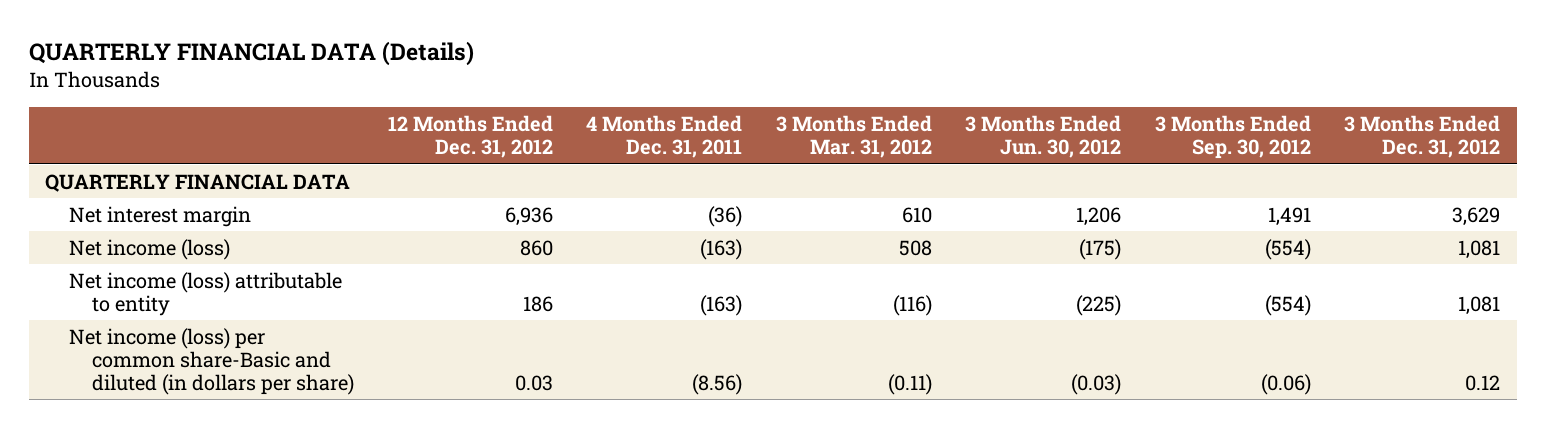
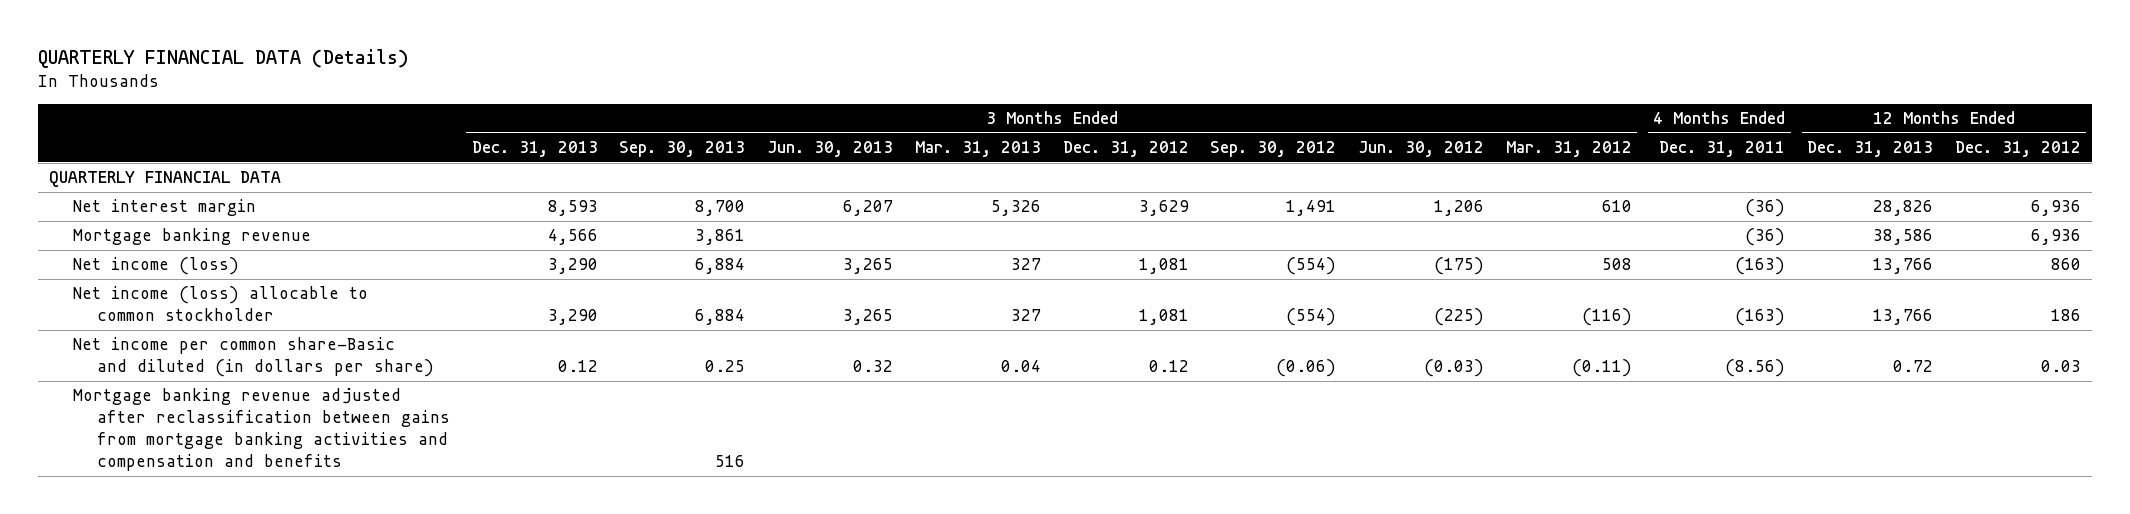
- | 12 Months Ended Dec. 31, 2012 | 4 Months Ended Dec. 31, 2011 | 3 Months Ended Mar. 31, 2012 | 3 Months Ended Jun. 30, 2012 | 3 Months Ended Sep. 30, 2012 | 3 Months Ended Dec. 31, 2012
+ | 3 Months Ended Dec. 31, 2013 | 3 Months Ended Sep. 30, 2013 | 3 Months Ended Jun. 30, 2013 | 3 Months Ended Mar. 31, 2013 | 3 Months Ended Dec. 31, 2012 | 3 Months Ended Sep. 30, 2012 | 3 Months Ended Jun. 30, 2012 | 3 Months Ended Mar. 31, 2012 | 4 Months Ended Dec. 31, 2011 | 12 Months Ended Dec. 31, 2013 | 12 Months Ended Dec. 31, 2012
+ Mortgage banking revenue | 4,566 | 3,861 | | | | | | | (36) | 38,586 | 6,936
- Net income (loss) attributable to entity | 186 | (163) | (116) | (225) | (554) | 1,081
- Net income (loss) per common share-Basic and diluted (in dollars per share) | 0.03 | (8.56) | (0.11) | (0.03) | (0.06) | 0.12
+ Net income (loss) allocable to common stockholder | 3,290 | 6,884 | 3,265 | 327 | 1,081 | (554) | (225) | (116) | (163) | 13,766 | 186
+ Net income per common share-Basic and diluted (in dollars per share) | 0.12 | 0.25 | 0.32 | 0.04 | 0.12 | (0.06) | (0.03) | (0.11) | (8.56) | 0.72 | 0.03
+ Mortgage banking revenue adjusted after reclassification between gains from mortgage banking activities and compensation and benefits | | 516 | | | | | | | | |

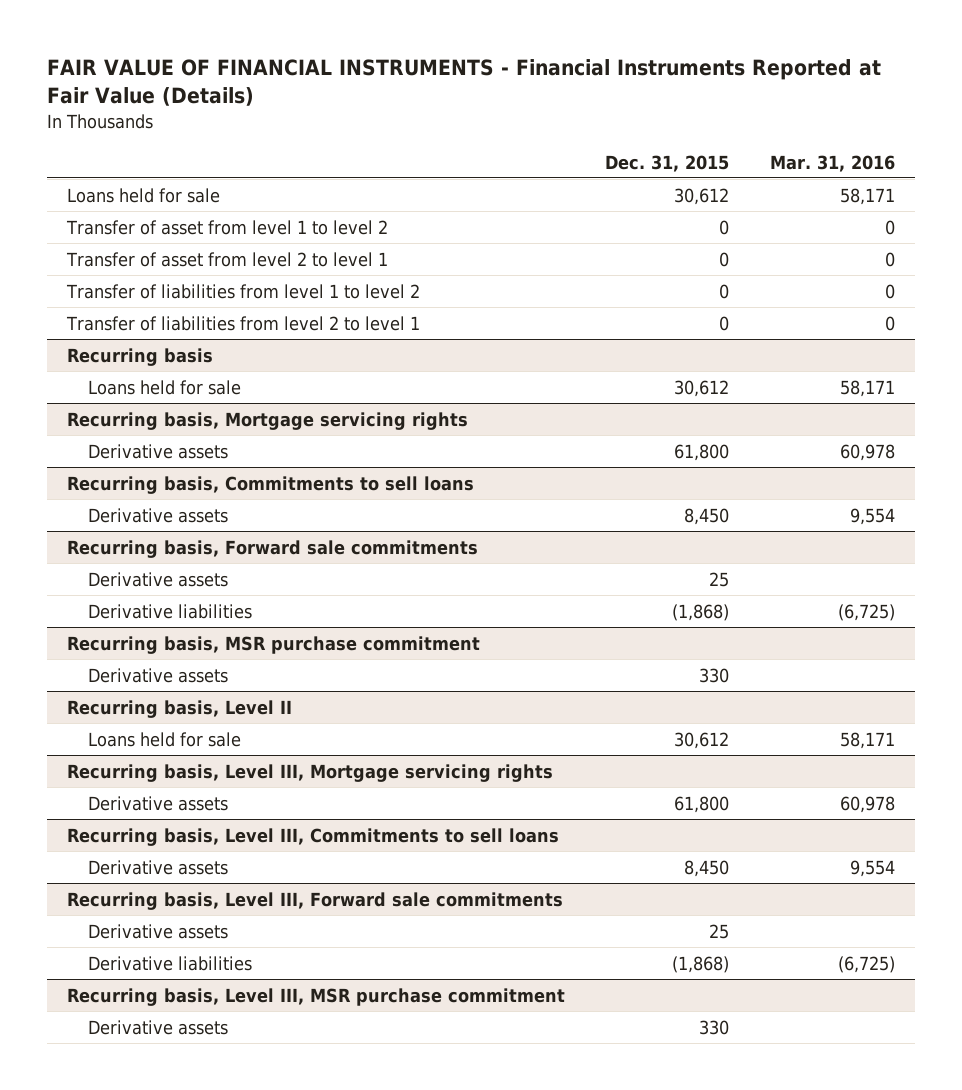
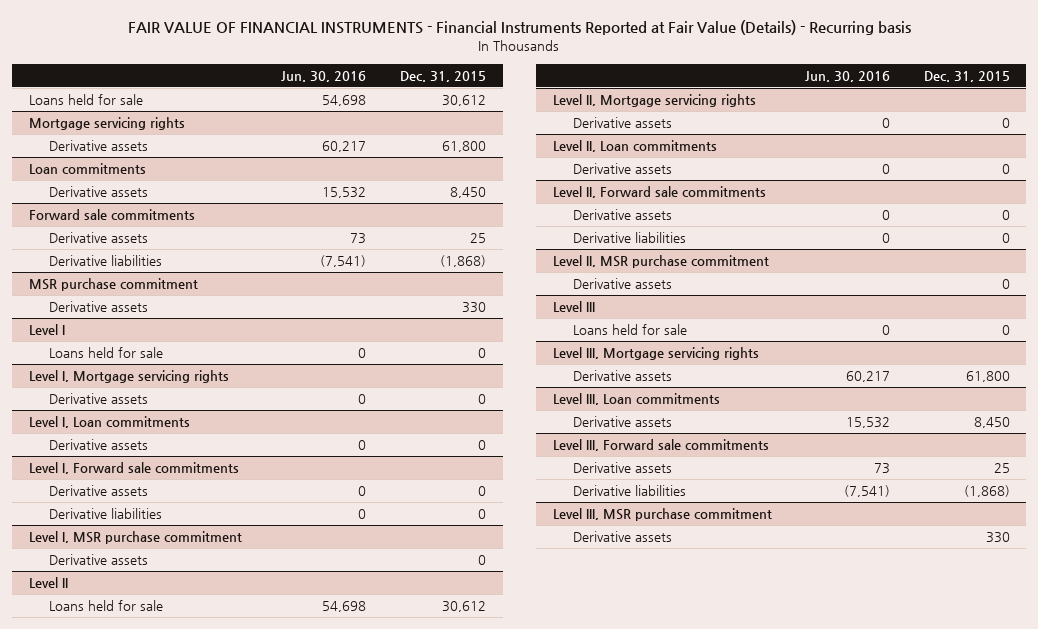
- FAIR VALUE OF FINANCIAL INSTRUMENTS - Financial Instruments Reported at Fair Value (Details)
+ FAIR VALUE OF FINANCIAL INSTRUMENTS - Financial Instruments Reported at Fair Value (Details) - Recurring basis
- | Dec. 31, 2015 | Mar. 31, 2016
+ | Jun. 30, 2016 | Dec. 31, 2015
- Transfer of asset from level 1 to level 2 | 0 | 0
- Transfer of asset from level 2 to level 1 | 0 | 0
- Transfer of liabilities from level 1 to level 2 | 0 | 0
- Transfer of liabilities from level 2 to level 1 | 0 | 0
- Recurring basis
- Loans held for sale | 30,612 | 58,171
- Recurring basis, Mortgage servicing rights
+ Mortgage servicing rights
- Recurring basis, Commitments to sell loans
+ Loan commitments
- Recurring basis, Forward sale commitments
+ Forward sale commitments
- Recurring basis, MSR purchase commitment
+ MSR purchase commitment
- Recurring basis, Level II
+ Level I
+ Loans held for sale | 0 | 0
+ Level I, Mortgage servicing rights
+ Derivative assets | 0 | 0
+ Level I, Loan commitments
+ Derivative assets | 0 | 0
+ Level I, Forward sale commitments
+ Derivative assets | 0 | 0
+ Derivative liabilities | 0 | 0
+ Level I, MSR purchase commitment
+ Derivative assets | | 0
+ Level II
- Recurring basis, Level III, Mortgage servicing rights
+ Level II, Mortgage servicing rights
+ Derivative assets | 0 | 0
+ Level II, Loan commitments
+ Derivative assets | 0 | 0
+ Level II, Forward sale commitments
+ Derivative assets | 0 | 0
+ Derivative liabilities | 0 | 0
+ Level II, MSR purchase commitment
+ Derivative assets | | 0
+ Level III
+ Loans held for sale | 0 | 0
+ Level III, Mortgage servicing rights
- Recurring basis, Level III, Commitments to sell loans
+ Level III, Loan commitments
- Recurring basis, Level III, Forward sale commitments
+ Level III, Forward sale commitments
- Recurring basis, Level III, MSR purchase commitment
+ Level III, MSR purchase commitment

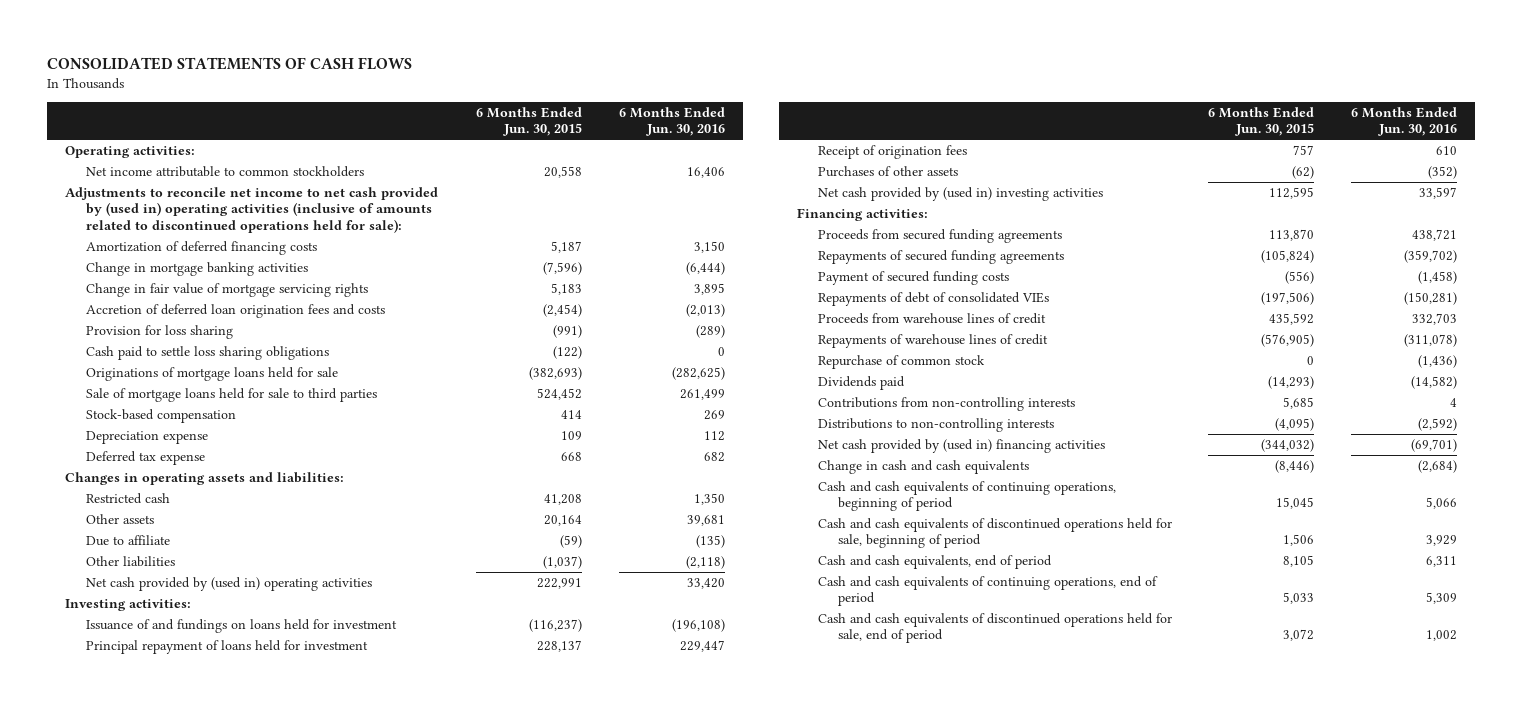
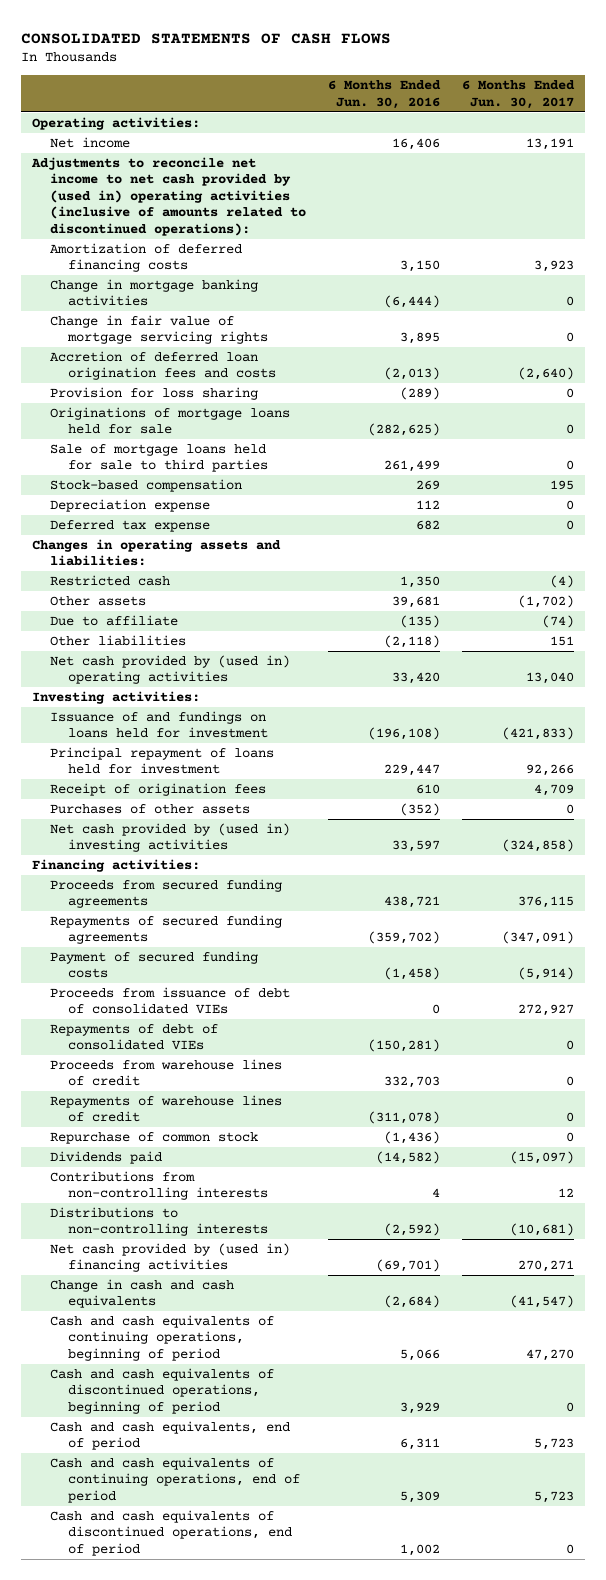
- | 6 Months Ended Jun. 30, 2015 | 6 Months Ended Jun. 30, 2016
+ | 6 Months Ended Jun. 30, 2016 | 6 Months Ended Jun. 30, 2017
- Net income attributable to common stockholders | 20,558 | 16,406
- Adjustments to reconcile net income to net cash provided by (used in) operating activities (inclusive of amounts related to discontinued operations held for sale):
+ Net income | 16,406 | 13,191
+ Adjustments to reconcile net income to net cash provided by (used in) operating activities (inclusive of amounts related to discontinued operations):
- Cash paid to settle loss sharing obligations | (122) | 0
+ Proceeds from issuance of debt of consolidated VIEs | 0 | 272,927
- Cash and cash equivalents of discontinued operations held for sale, beginning of period | 1,506 | 3,929
+ Cash and cash equivalents of discontinued operations, beginning of period | 3,929 | 0
- Cash and cash equivalents of discontinued operations held for sale, end of period | 3,072 | 1,002
+ Cash and cash equivalents of discontinued operations, end of period | 1,002 | 0

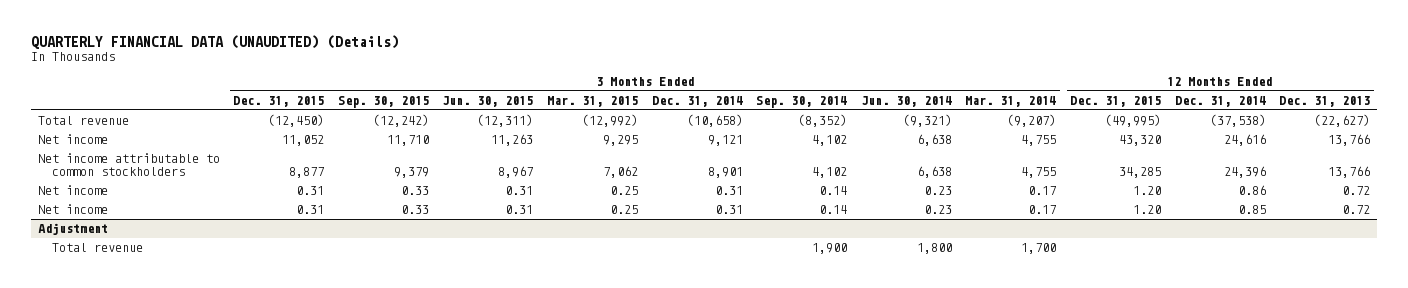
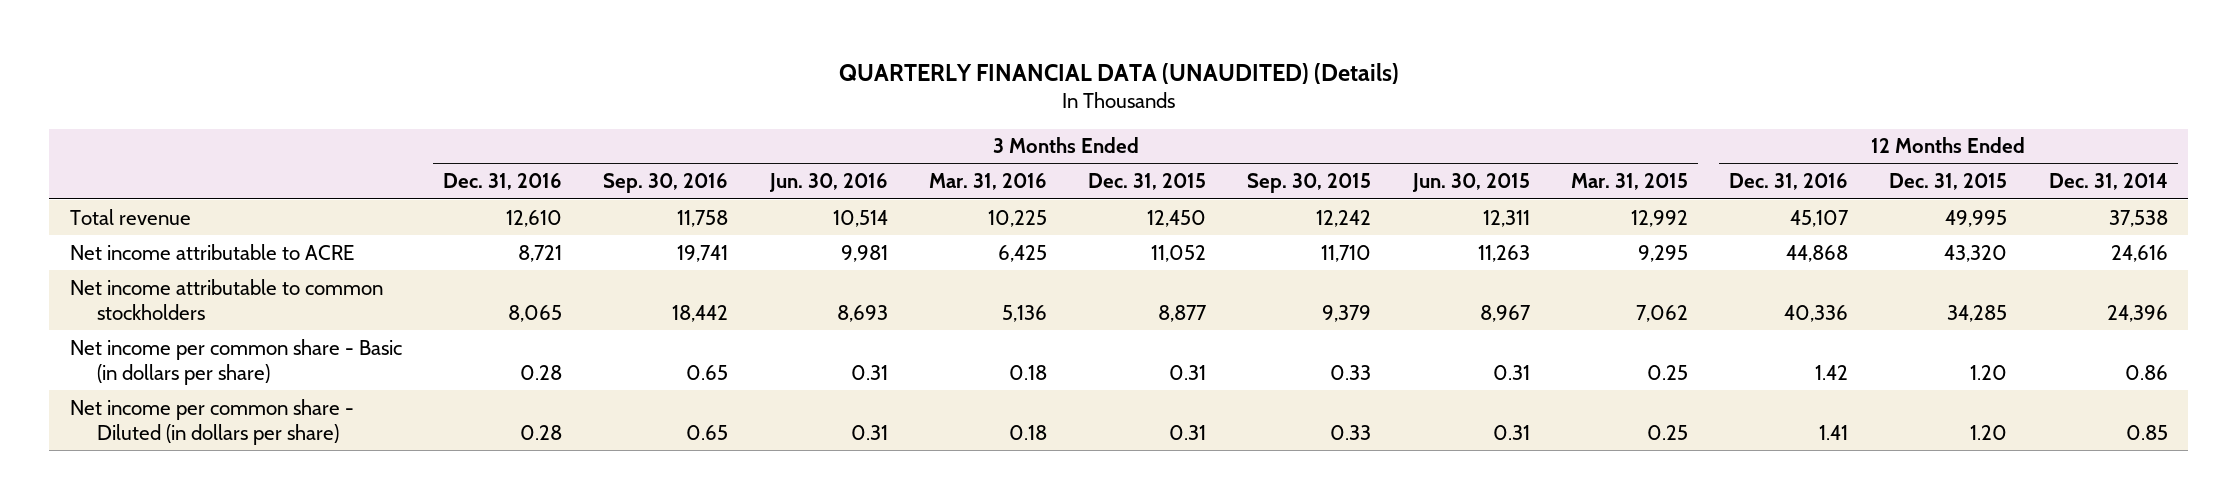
- | 3 Months Ended Dec. 31, 2015 | 3 Months Ended Sep. 30, 2015 | 3 Months Ended Jun. 30, 2015 | 3 Months Ended Mar. 31, 2015 | 3 Months Ended Dec. 31, 2014 | 3 Months Ended Sep. 30, 2014 | 3 Months Ended Jun. 30, 2014 | 3 Months Ended Mar. 31, 2014 | 12 Months Ended Dec. 31, 2015 | 12 Months Ended Dec. 31, 2014 | 12 Months Ended Dec. 31, 2013
+ | 3 Months Ended Dec. 31, 2016 | 3 Months Ended Sep. 30, 2016 | 3 Months Ended Jun. 30, 2016 | 3 Months Ended Mar. 31, 2016 | 3 Months Ended Dec. 31, 2015 | 3 Months Ended Sep. 30, 2015 | 3 Months Ended Jun. 30, 2015 | 3 Months Ended Mar. 31, 2015 | 12 Months Ended Dec. 31, 2016 | 12 Months Ended Dec. 31, 2015 | 12 Months Ended Dec. 31, 2014
- Total revenue | (12,450) | (12,242) | (12,311) | (12,992) | (10,658) | (8,352) | (9,321) | (9,207) | (49,995) | (37,538) | (22,627)
- Net income | 11,052 | 11,710 | 11,263 | 9,295 | 9,121 | 4,102 | 6,638 | 4,755 | 43,320 | 24,616 | 13,766
+ Total revenue | 12,610 | 11,758 | 10,514 | 10,225 | 12,450 | 12,242 | 12,311 | 12,992 | 45,107 | 49,995 | 37,538
+ Net income attributable to ACRE | 8,721 | 19,741 | 9,981 | 6,425 | 11,052 | 11,710 | 11,263 | 9,295 | 44,868 | 43,320 | 24,616
- Net income | 0.31 | 0.33 | 0.31 | 0.25 | 0.31 | 0.14 | 0.23 | 0.17 | 1.20 | 0.86 | 0.72
- Net income | 0.31 | 0.33 | 0.31 | 0.25 | 0.31 | 0.14 | 0.23 | 0.17 | 1.20 | 0.85 | 0.72
- Adjustment
- Total revenue | | | | | | 1,900 | 1,800 | 1,700 | | |
+ Net income per common share - Basic (in dollars per share) | 0.28 | 0.65 | 0.31 | 0.18 | 0.31 | 0.33 | 0.31 | 0.25 | 1.42 | 1.20 | 0.86
+ Net income per common share - Diluted (in dollars per share) | 0.28 | 0.65 | 0.31 | 0.18 | 0.31 | 0.33 | 0.31 | 0.25 | 1.41 | 1.20 | 0.85

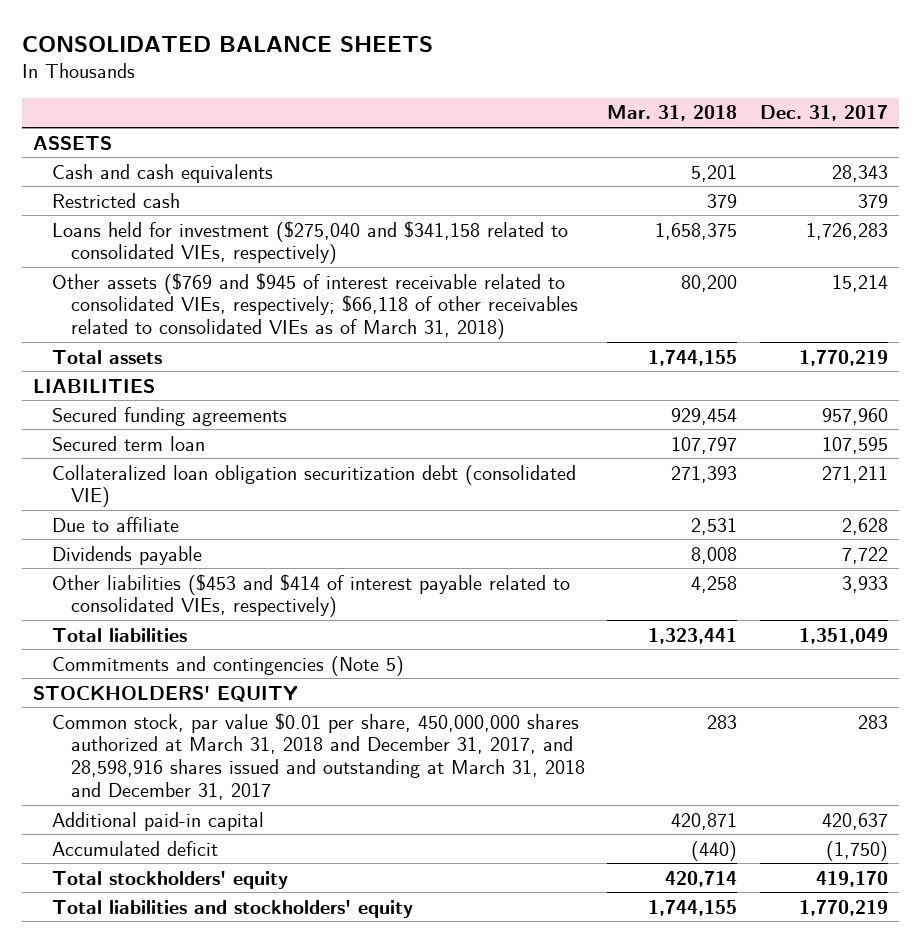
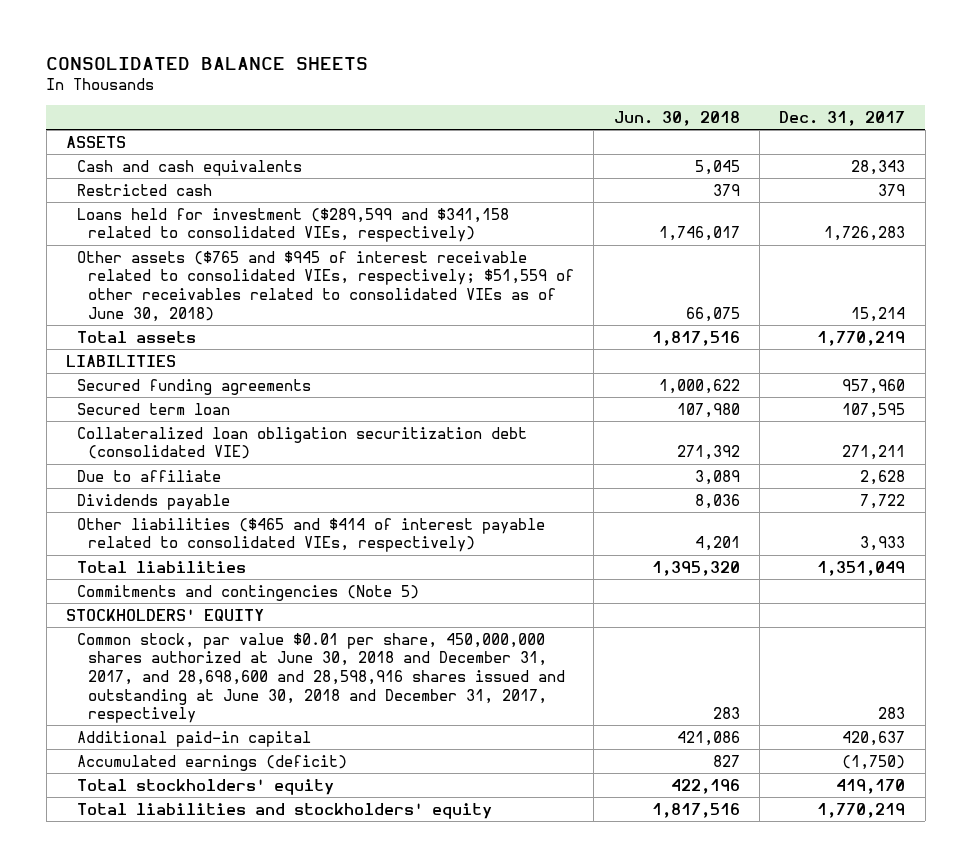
- | Mar. 31, 2018 | Dec. 31, 2017
+ | Jun. 30, 2018 | Dec. 31, 2017
- Loans held for investment ($275,040 and $341,158 related to consolidated VIEs, respectively) | 1,658,375 | 1,726,283
- Other assets ($769 and $945 of interest receivable related to consolidated VIEs, respectively; $66,118 of other receivables related to consolidated VIEs as of March 31, 2018) | 80,200 | 15,214
+ Loans held for investment ($289,599 and $341,158 related to consolidated VIEs, respectively) | 1,746,017 | 1,726,283
+ Other assets ($765 and $945 of interest receivable related to consolidated VIEs, respectively; $51,559 of other receivables related to consolidated VIEs as of June 30, 2018) | 66,075 | 15,214
- Other liabilities ($453 and $414 of interest payable related to consolidated VIEs, respectively) | 4,258 | 3,933
+ Other liabilities ($465 and $414 of interest payable related to consolidated VIEs, respectively) | 4,201 | 3,933
- Common stock, par value $0.01 per share, 450,000,000 shares authorized at March 31, 2018 and December 31, 2017, and 28,598,916 shares issued and outstanding at March 31, 2018 and December 31, 2017 | 283 | 283
+ Common stock, par value $0.01 per share, 450,000,000 shares authorized at June 30, 2018 and December 31, 2017, and 28,698,600 and 28,598,916 shares issued and outstanding at June 30, 2018 and December 31, 2017, respectively | 283 | 283
- Accumulated deficit | (440) | (1,750)
+ Accumulated earnings (deficit) | 827 | (1,750)

